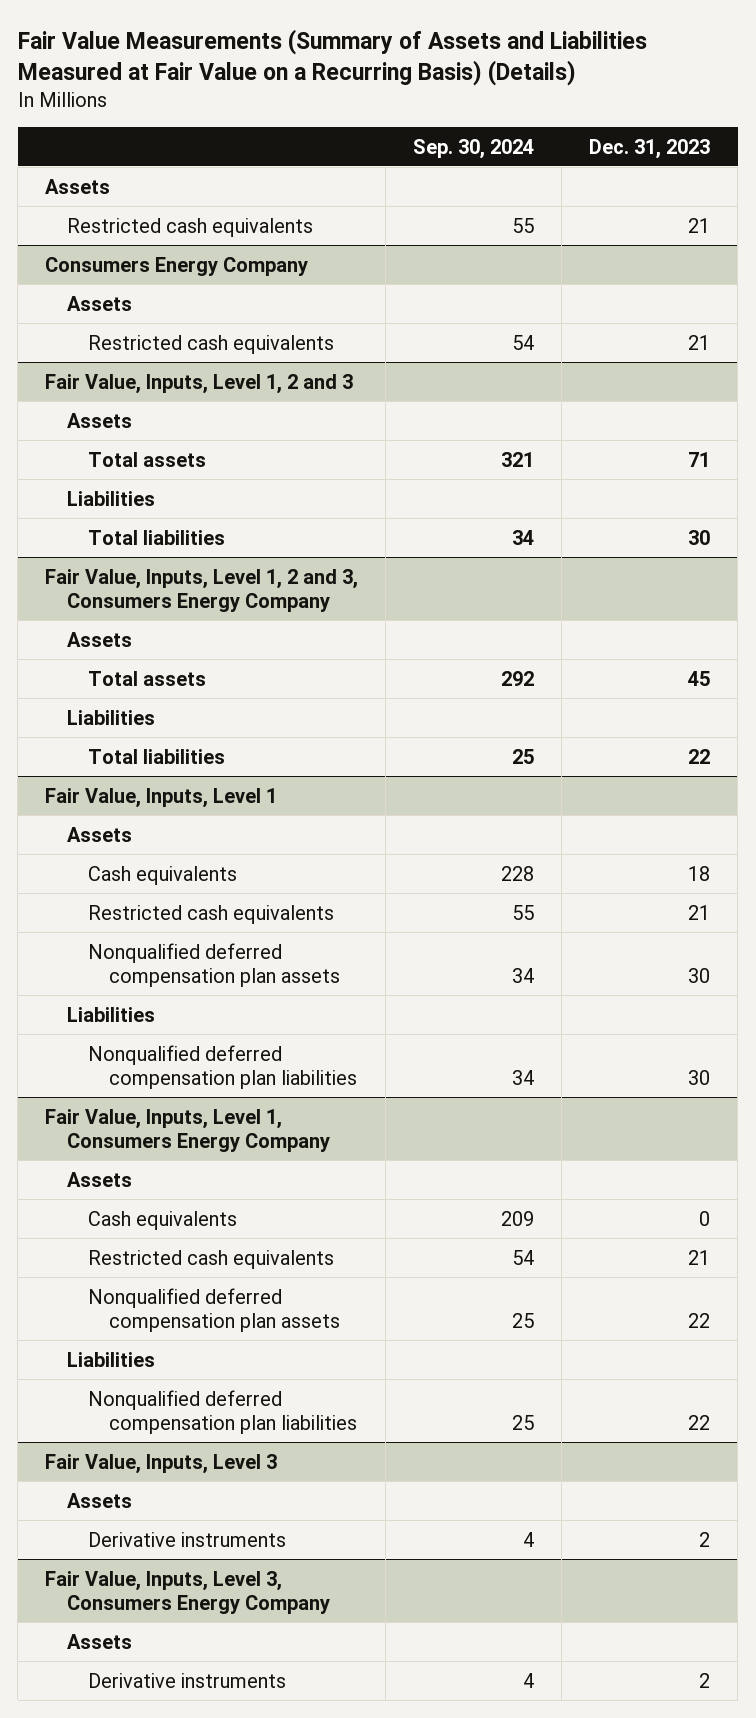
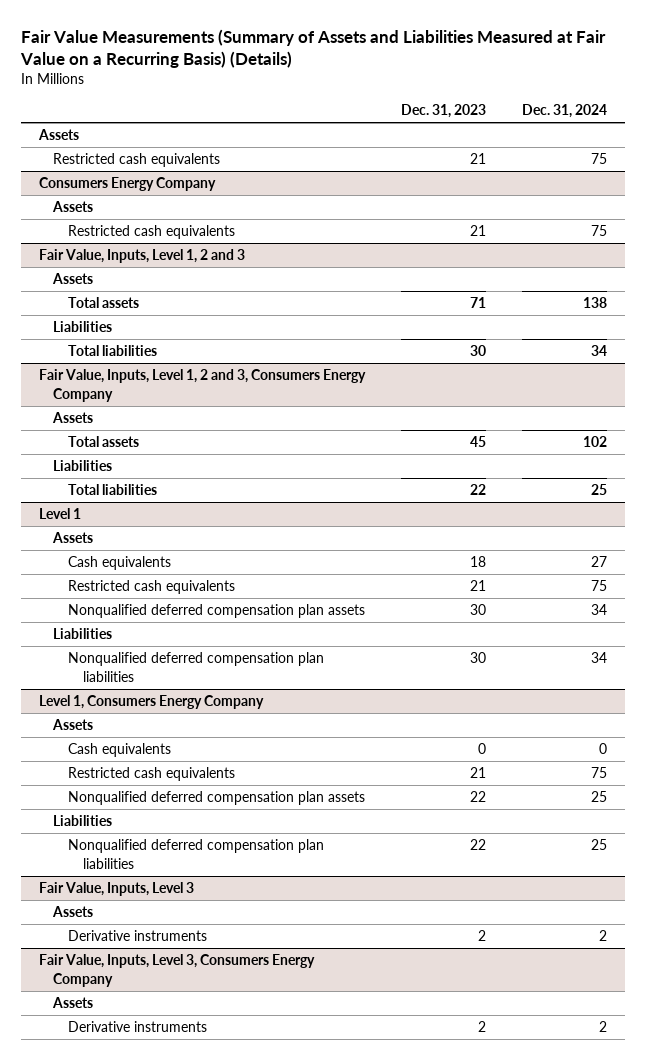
- | Sep. 30, 2024 | Dec. 31, 2023
+ | Dec. 31, 2023 | Dec. 31, 2024
- Fair Value, Inputs, Level 1
+ Level 1
- Fair Value, Inputs, Level 1, Consumers Energy Company
+ Level 1, Consumers Energy Company

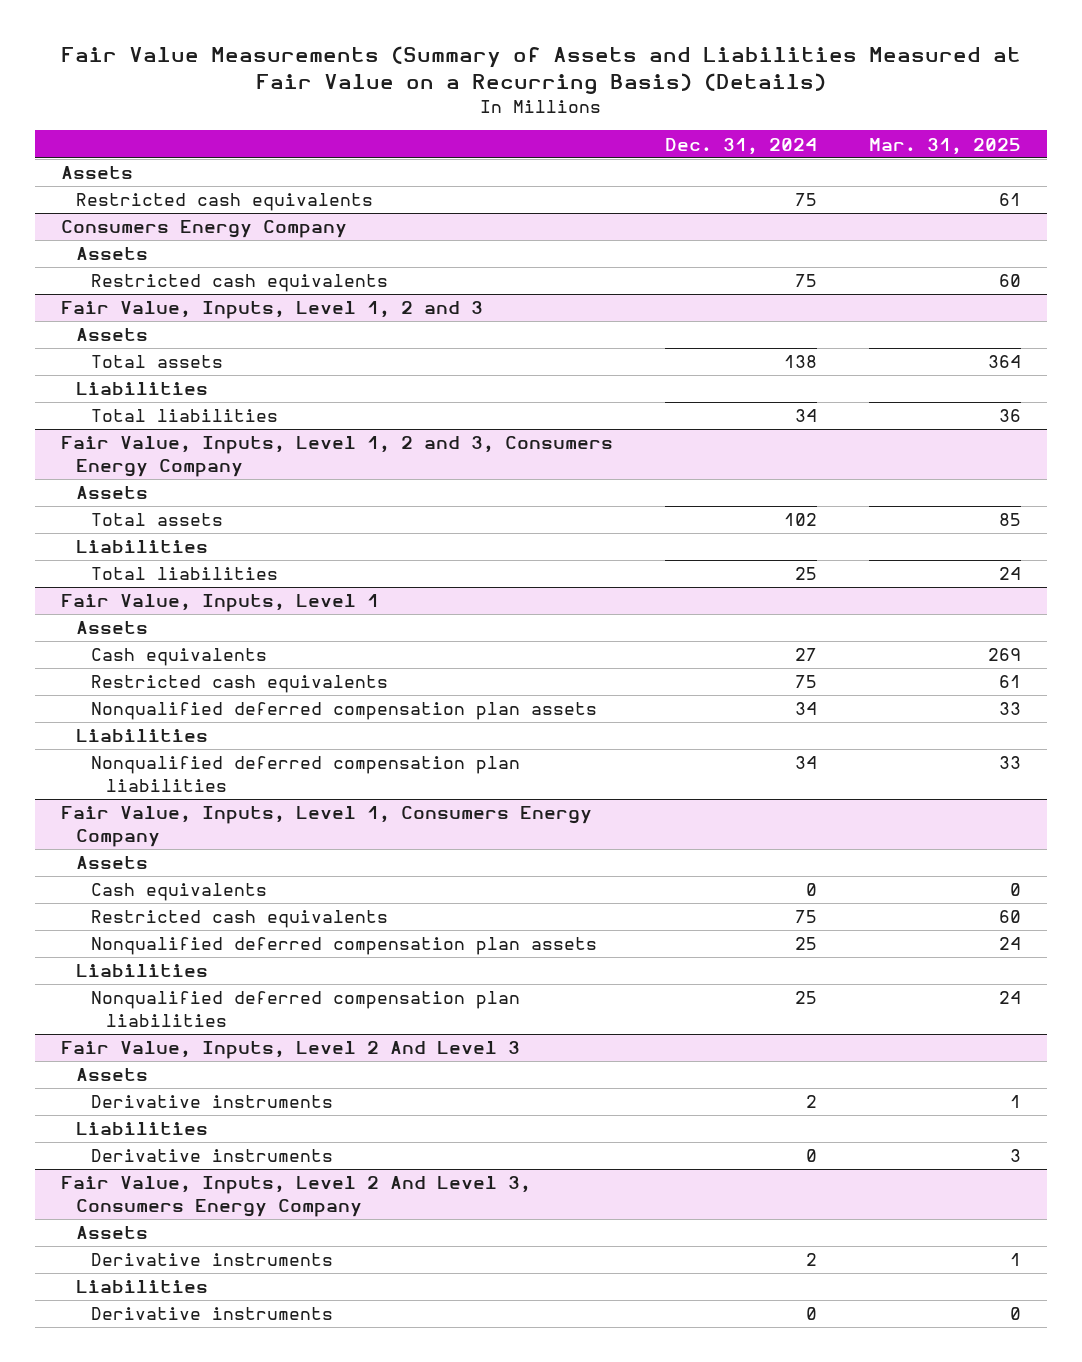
- | Dec. 31, 2023 | Dec. 31, 2024
+ | Dec. 31, 2024 | Mar. 31, 2025
- Level 1
+ Fair Value, Inputs, Level 1
- Level 1, Consumers Energy Company
+ Fair Value, Inputs, Level 1, Consumers Energy Company
- Fair Value, Inputs, Level 3
+ Fair Value, Inputs, Level 2 And Level 3
- Fair Value, Inputs, Level 3, Consumers Energy Company
+ Liabilities
+ Derivative instruments | 0 | 3
+ Fair Value, Inputs, Level 2 And Level 3, Consumers Energy Company
+ Liabilities
+ Derivative instruments | 0 | 0

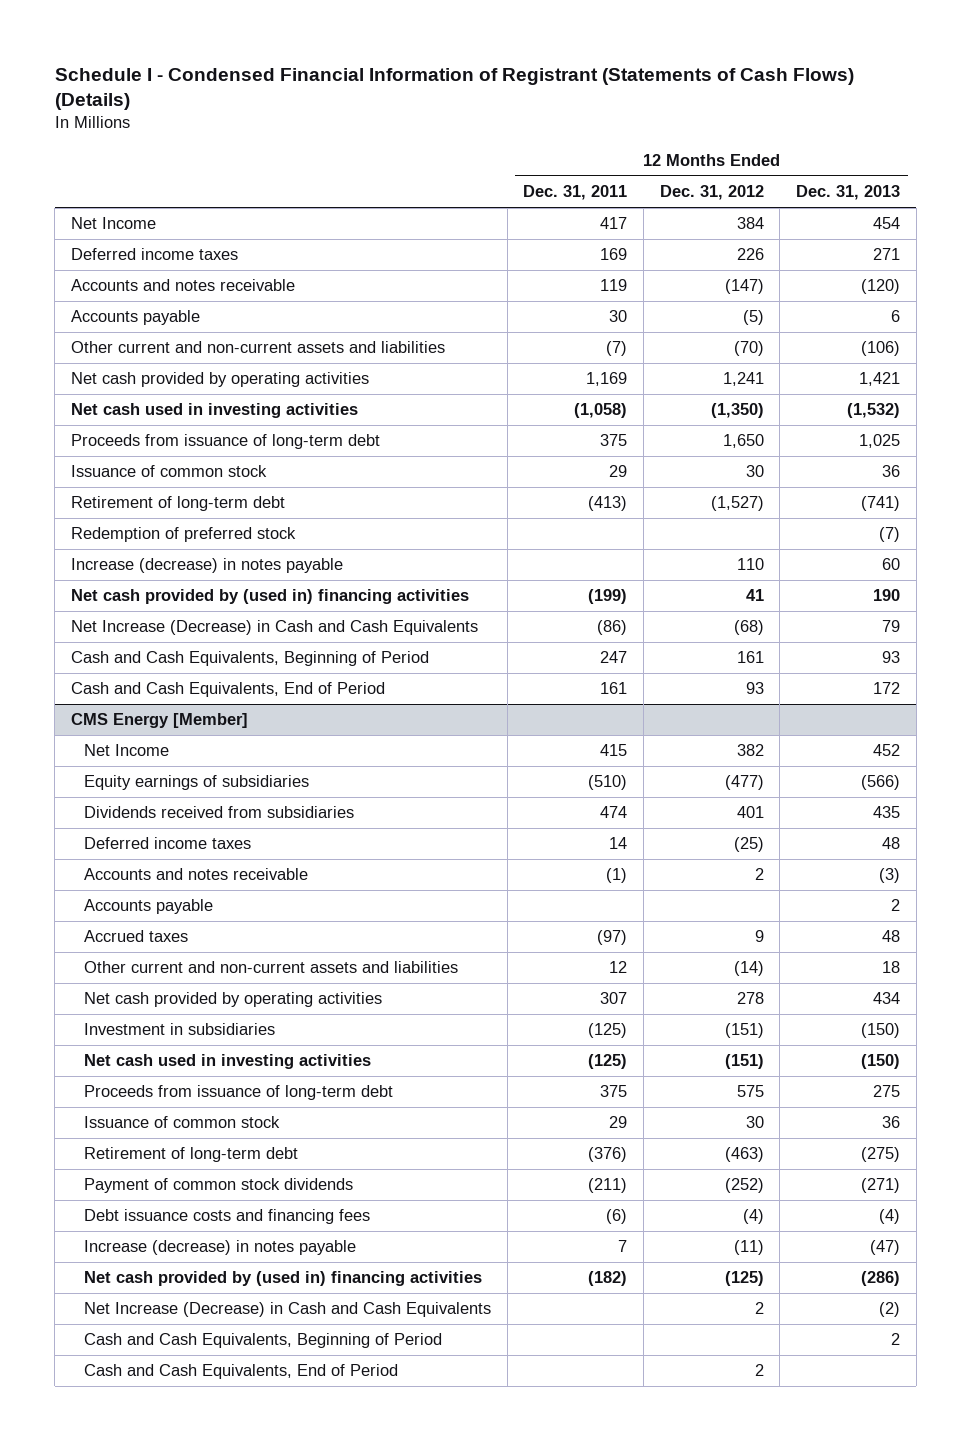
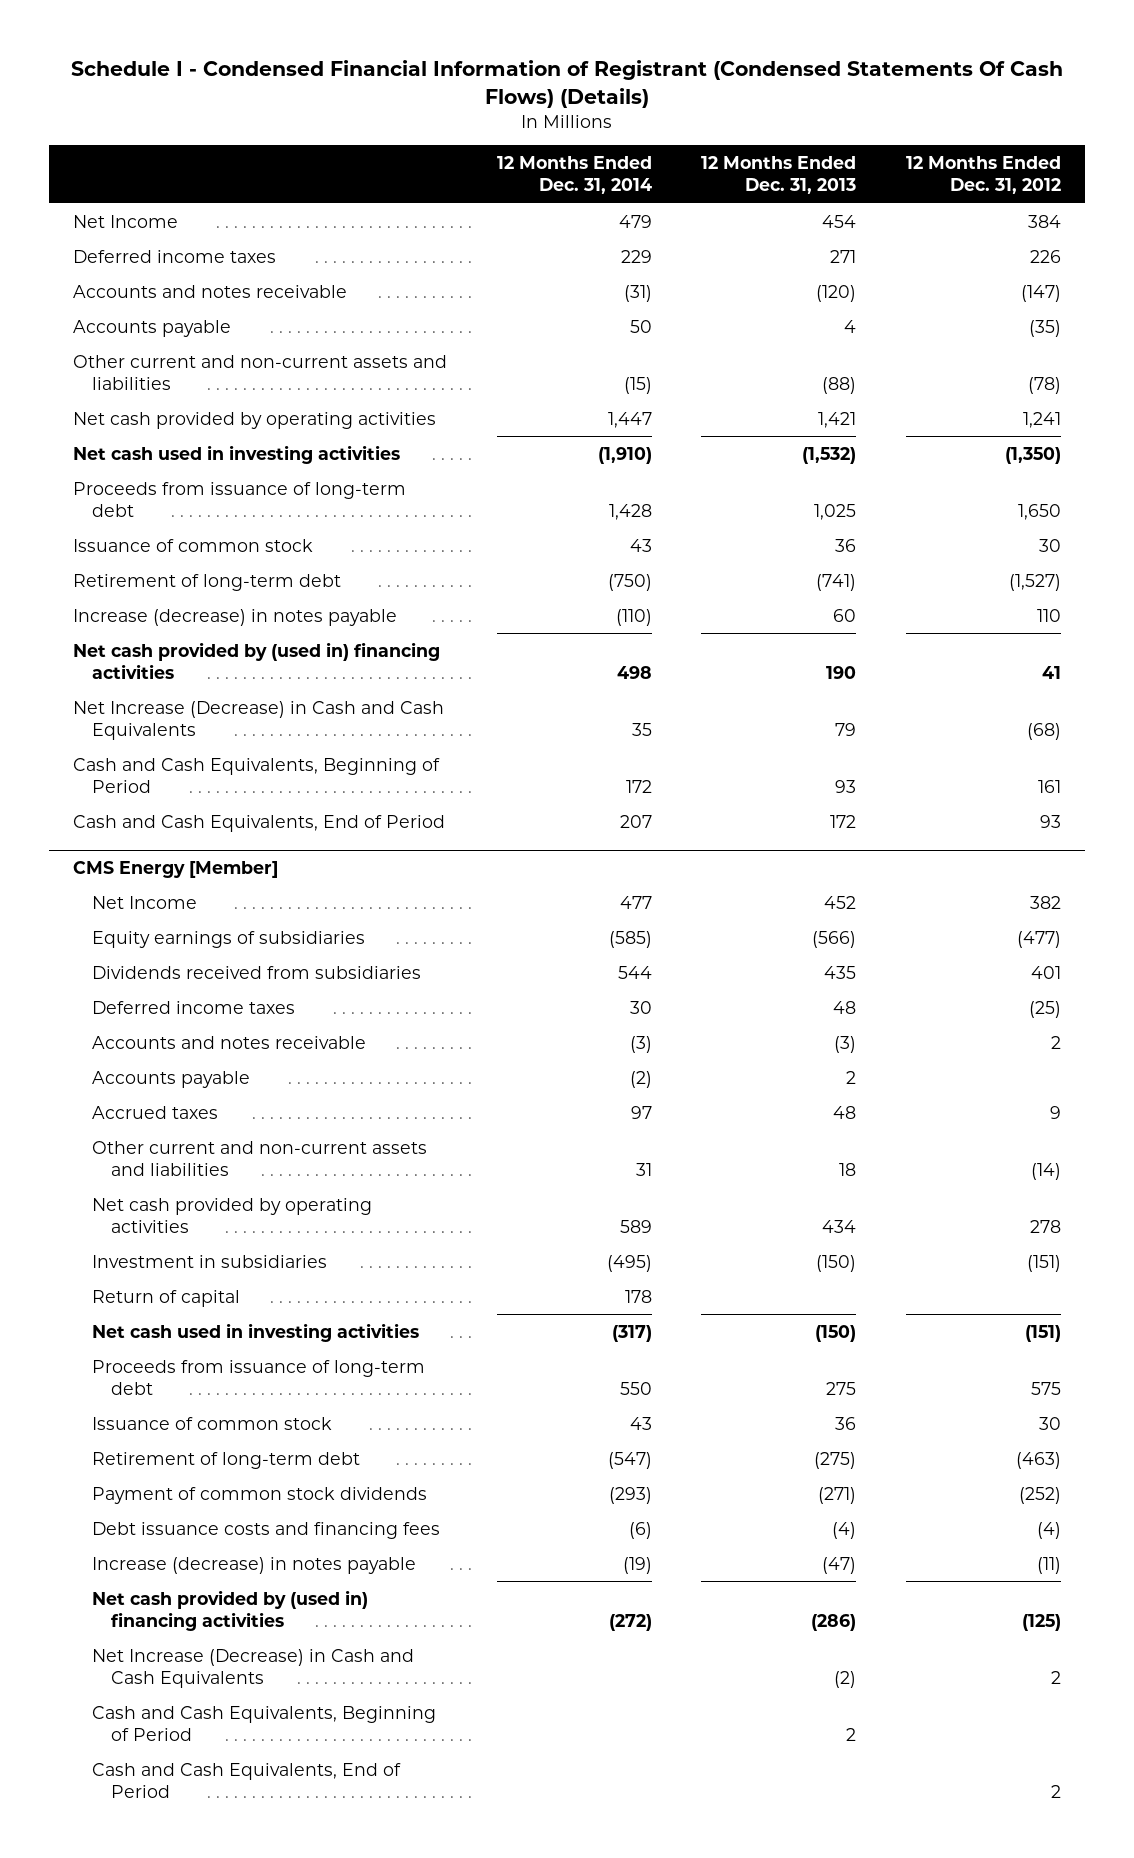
- Schedule I - Condensed Financial Information of Registrant (Statements of Cash Flows) (Details)
+ Schedule I - Condensed Financial Information of Registrant (Condensed Statements Of Cash Flows) (Details)
- | 12 Months Ended Dec. 31, 2011 | 12 Months Ended Dec. 31, 2012 | 12 Months Ended Dec. 31, 2013
+ | 12 Months Ended Dec. 31, 2014 | 12 Months Ended Dec. 31, 2013 | 12 Months Ended Dec. 31, 2012
- Accounts payable | 30 | (5) | 6
- Other current and non-current assets and liabilities | (7) | (70) | (106)
+ Accounts payable | 50 | 4 | (35)
+ Other current and non-current assets and liabilities | (15) | (88) | (78)
- Redemption of preferred stock | | | (7)
@ CMS Energy [Member]
+ Return of capital | 178 | |

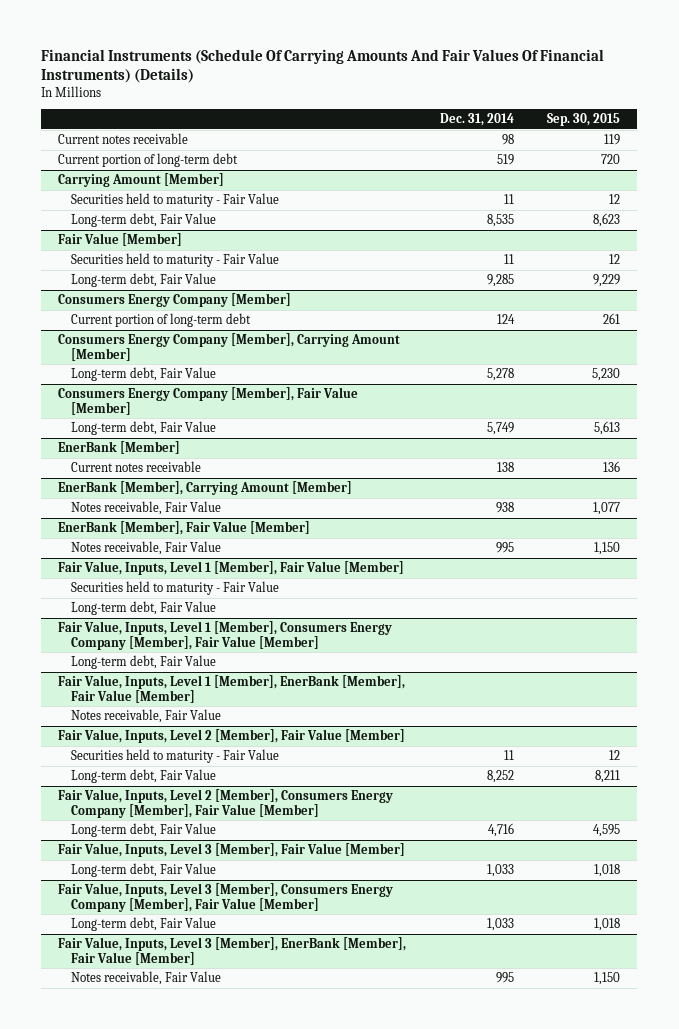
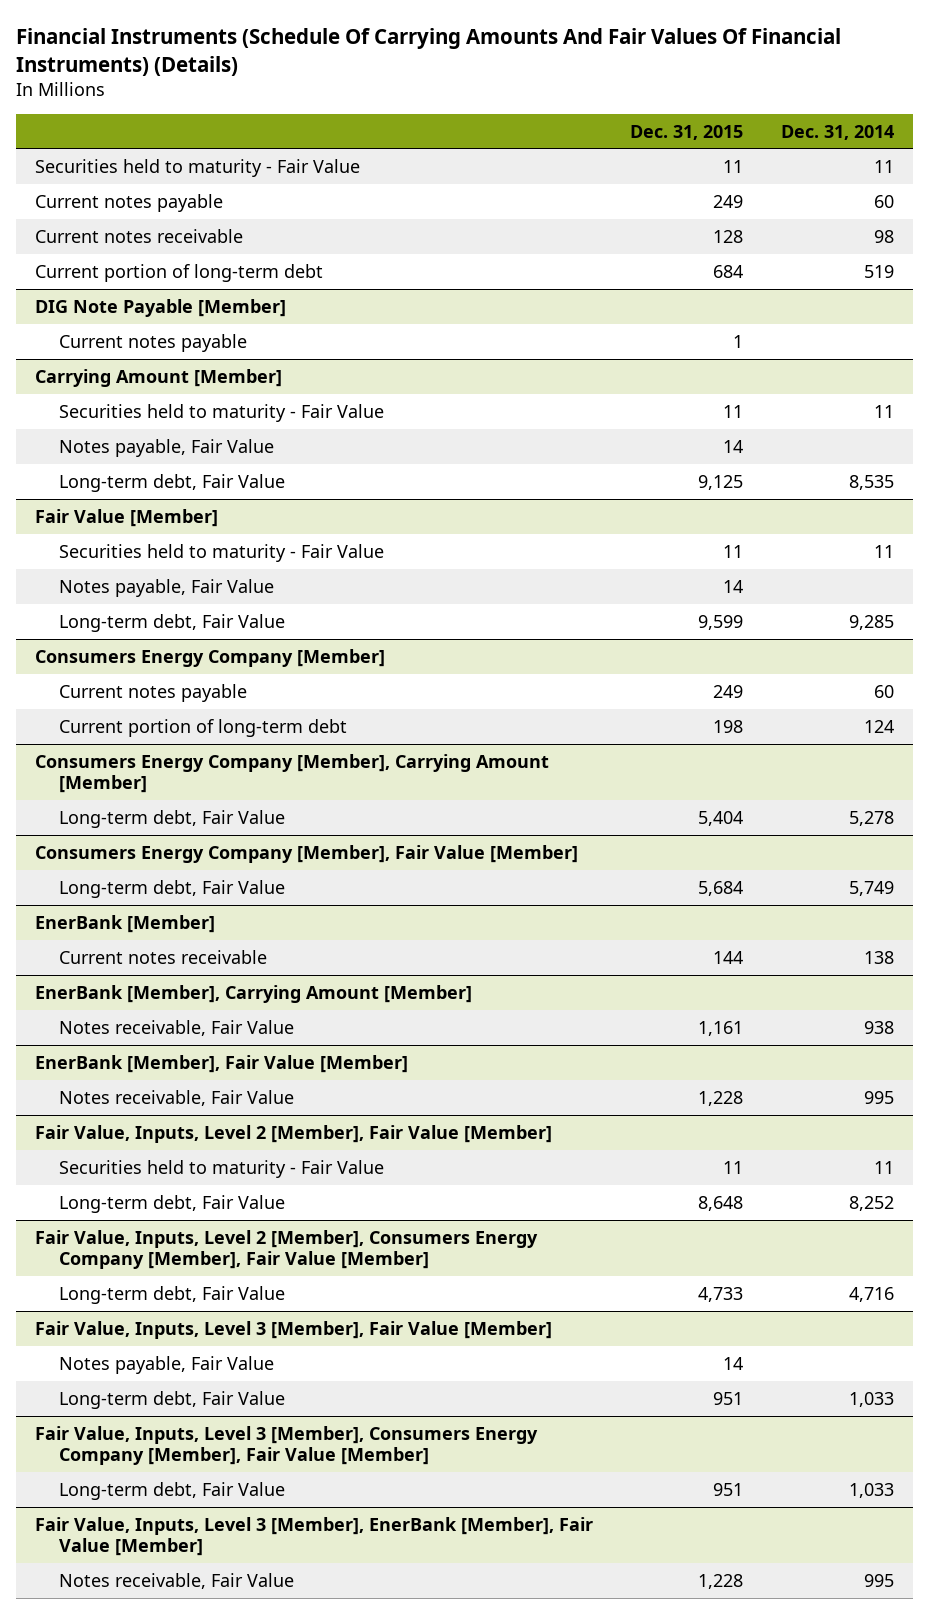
- | Dec. 31, 2014 | Sep. 30, 2015
+ | Dec. 31, 2015 | Dec. 31, 2014
+ Securities held to maturity - Fair Value | 11 | 11
+ Current notes payable | 249 | 60
+ DIG Note Payable [Member]
+ Current notes payable | 1 |
@ Carrying Amount [Member]
+ Notes payable, Fair Value | 14 |
@ Fair Value [Member]
+ Notes payable, Fair Value | 14 |
@ Consumers Energy Company [Member]
+ Current notes payable | 249 | 60
- Fair Value, Inputs, Level 1 [Member], Fair Value [Member]
- Securities held to maturity - Fair Value
- Long-term debt, Fair Value
- Fair Value, Inputs, Level 1 [Member], Consumers Energy Company [Member], Fair Value [Member]
- Long-term debt, Fair Value
- Fair Value, Inputs, Level 1 [Member], EnerBank [Member], Fair Value [Member]
- Notes receivable, Fair Value
@ Fair Value, Inputs, Level 3 [Member], Fair Value [Member]
+ Notes payable, Fair Value | 14 |

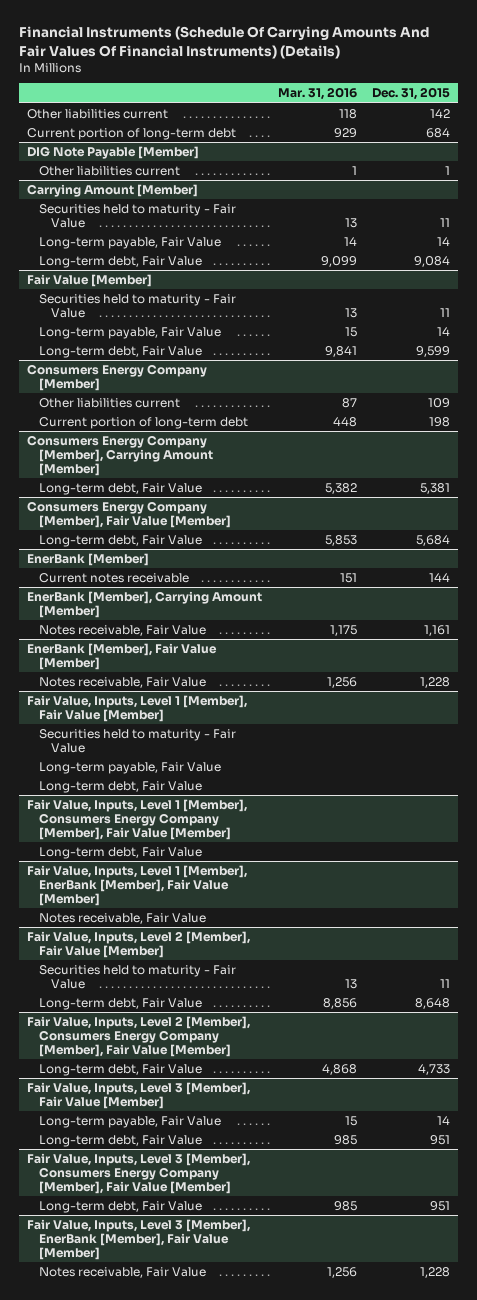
- | Dec. 31, 2015 | Dec. 31, 2014
+ | Mar. 31, 2016 | Dec. 31, 2015
- Securities held to maturity - Fair Value | 11 | 11
- Current notes payable | 249 | 60
- Current notes receivable | 128 | 98
+ Other liabilities current | 118 | 142
@ DIG Note Payable [Member]
- Current notes payable | 1 |
+ Other liabilities current | 1 | 1
@ Carrying Amount [Member]
- Notes payable, Fair Value | 14 |
- Long-term debt, Fair Value | 9,125 | 8,535
+ Long-term payable, Fair Value | 14 | 14
+ Long-term debt, Fair Value | 9,099 | 9,084
@ Fair Value [Member]
- Notes payable, Fair Value | 14 |
+ Long-term payable, Fair Value | 15 | 14
@ Consumers Energy Company [Member]
- Current notes payable | 249 | 60
+ Other liabilities current | 87 | 109
@ Consumers Energy Company [Member], Carrying Amount [Member]
- Long-term debt, Fair Value | 5,404 | 5,278
+ Long-term debt, Fair Value | 5,382 | 5,381
+ Fair Value, Inputs, Level 1 [Member], Fair Value [Member]
+ Securities held to maturity - Fair Value
+ Long-term payable, Fair Value
+ Long-term debt, Fair Value
+ Fair Value, Inputs, Level 1 [Member], Consumers Energy Company [Member], Fair Value [Member]
+ Long-term debt, Fair Value
+ Fair Value, Inputs, Level 1 [Member], EnerBank [Member], Fair Value [Member]
+ Notes receivable, Fair Value
@ Fair Value, Inputs, Level 3 [Member], Fair Value [Member]
- Notes payable, Fair Value | 14 |
+ Long-term payable, Fair Value | 15 | 14

